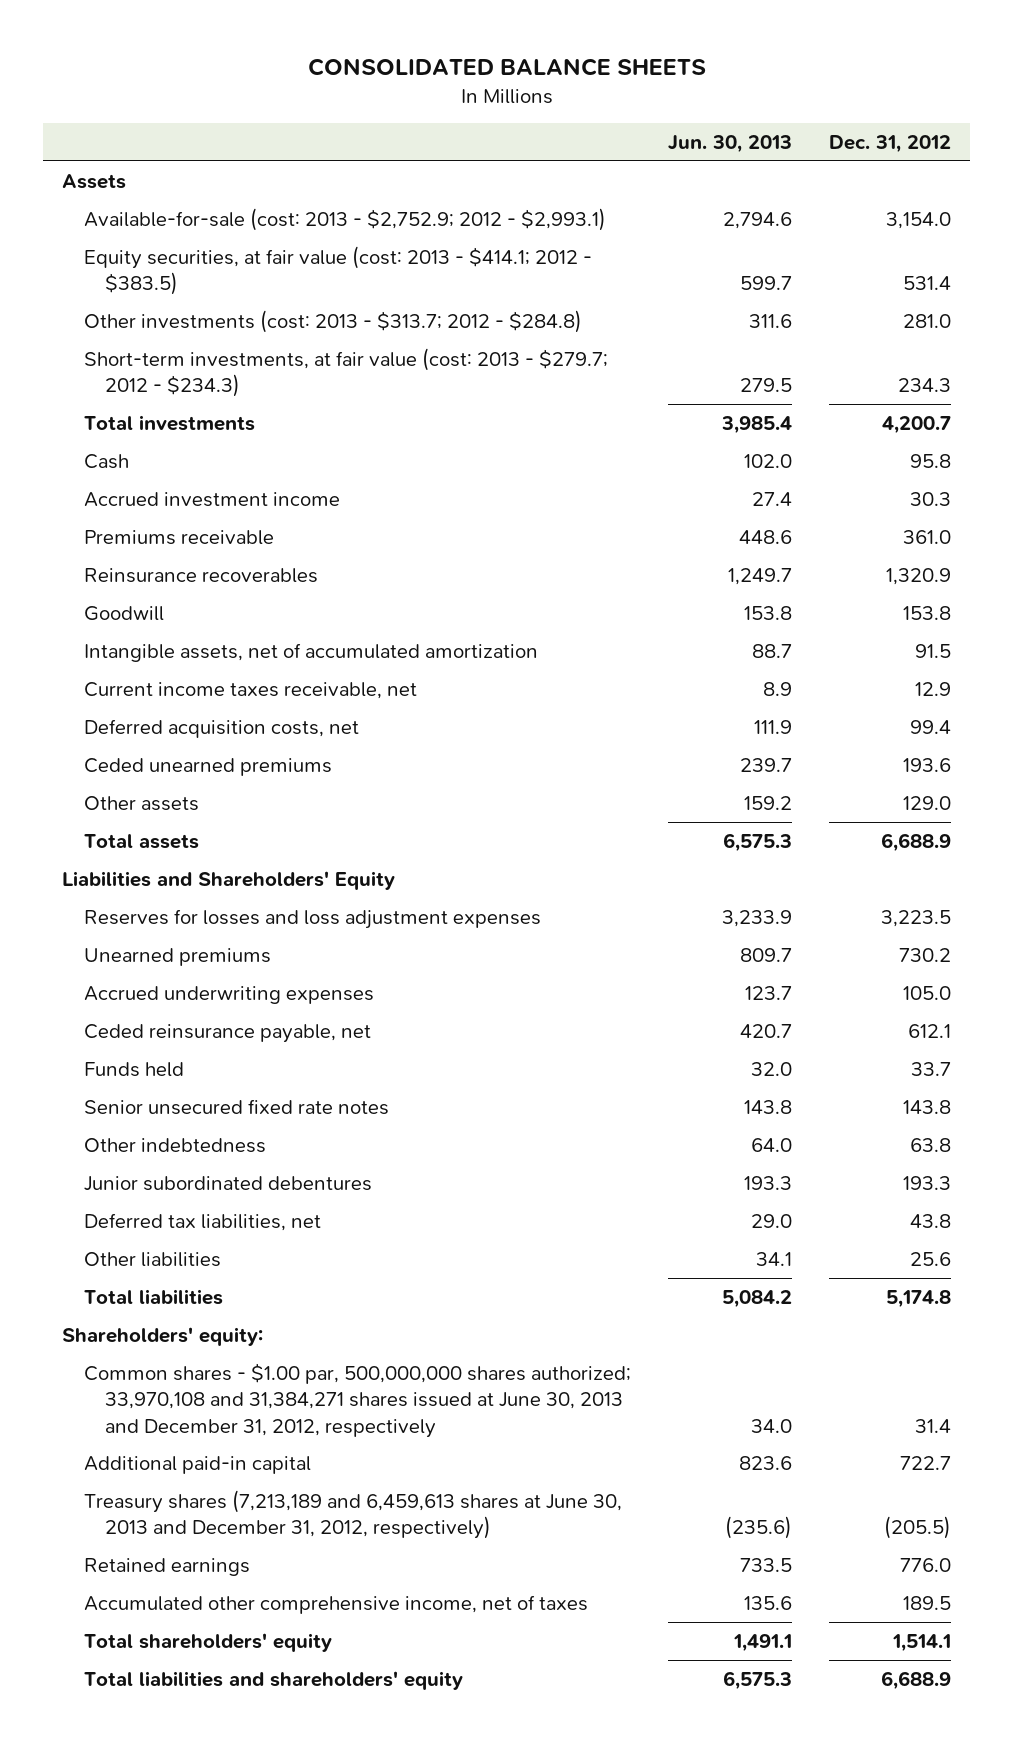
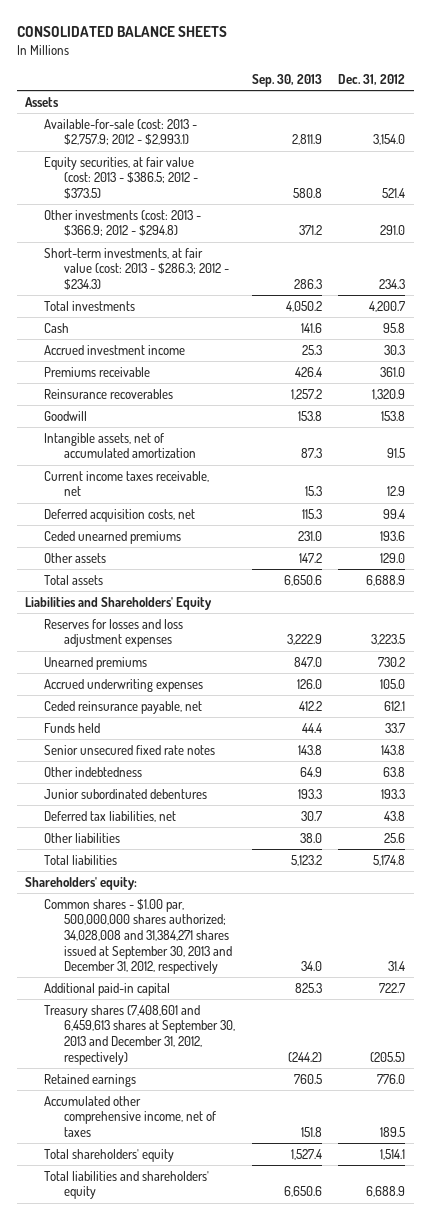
- | Jun. 30, 2013 | Dec. 31, 2012
+ | Sep. 30, 2013 | Dec. 31, 2012
- Available-for-sale (cost: 2013 - $2,752.9; 2012 - $2,993.1) | 2,794.6 | 3,154.0
- Equity securities, at fair value (cost: 2013 - $414.1; 2012 - $383.5) | 599.7 | 531.4
- Other investments (cost: 2013 - $313.7; 2012 - $284.8) | 311.6 | 281.0
- Short-term investments, at fair value (cost: 2013 - $279.7; 2012 - $234.3) | 279.5 | 234.3
+ Available-for-sale (cost: 2013 - $2,757.9; 2012 - $2,993.1) | 2,811.9 | 3,154.0
+ Equity securities, at fair value (cost: 2013 - $386.5; 2012 - $373.5) | 580.8 | 521.4
+ Other investments (cost: 2013 - $366.9; 2012 - $294.8) | 371.2 | 291.0
+ Short-term investments, at fair value (cost: 2013 - $286.3; 2012 - $234.3) | 286.3 | 234.3
- Common shares - $1.00 par, 500,000,000 shares authorized; 33,970,108 and 31,384,271 shares issued at June 30, 2013 and December 31, 2012, respectively | 34.0 | 31.4
+ Common shares - $1.00 par, 500,000,000 shares authorized; 34,028,008 and 31,384,271 shares issued at September 30, 2013 and December 31, 2012, respectively | 34.0 | 31.4
- Treasury shares (7,213,189 and 6,459,613 shares at June 30, 2013 and December 31, 2012, respectively) | (235.6) | (205.5)
+ Treasury shares (7,408,601 and 6,459,613 shares at September 30, 2013 and December 31, 2012, respectively) | (244.2) | (205.5)

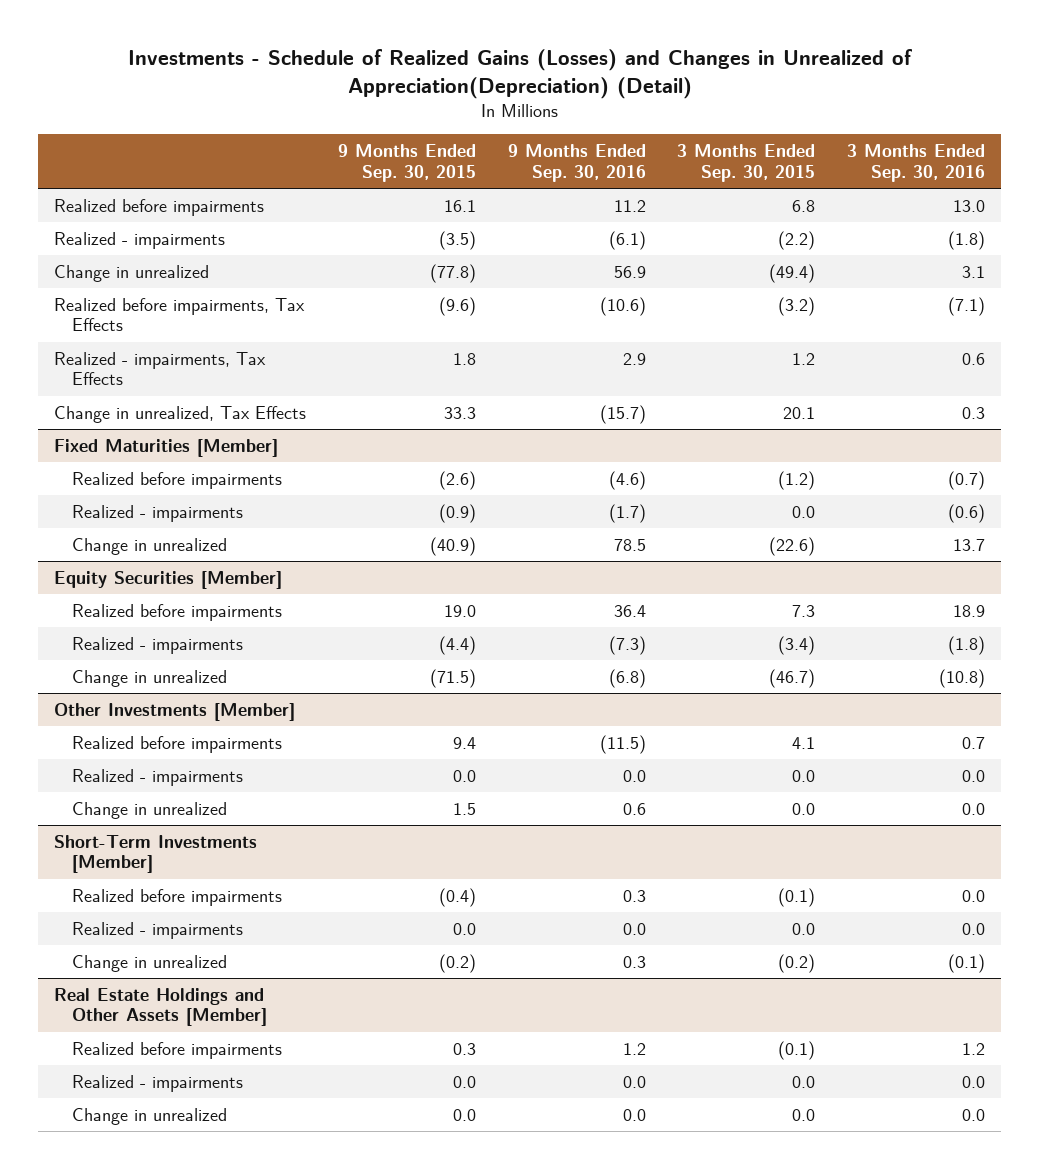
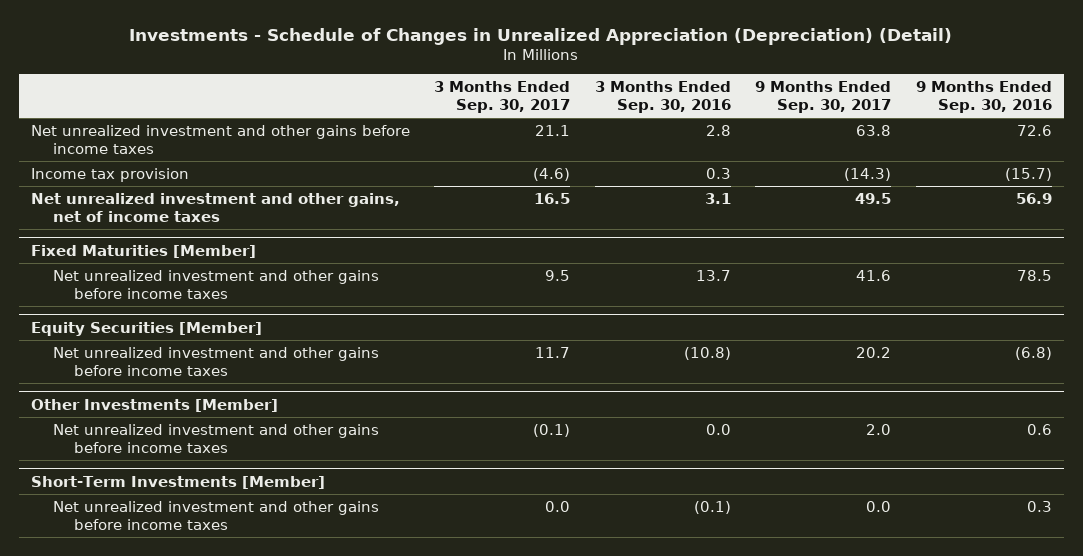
- Investments - Schedule of Realized Gains (Losses) and Changes in Unrealized of Appreciation(Depreciation) (Detail)
+ Investments - Schedule of Changes in Unrealized Appreciation (Depreciation) (Detail)
- | 9 Months Ended Sep. 30, 2015 | 9 Months Ended Sep. 30, 2016 | 3 Months Ended Sep. 30, 2015 | 3 Months Ended Sep. 30, 2016
+ | 3 Months Ended Sep. 30, 2017 | 3 Months Ended Sep. 30, 2016 | 9 Months Ended Sep. 30, 2017 | 9 Months Ended Sep. 30, 2016
- Realized before impairments | 16.1 | 11.2 | 6.8 | 13.0
- Realized - impairments | (3.5) | (6.1) | (2.2) | (1.8)
- Change in unrealized | (77.8) | 56.9 | (49.4) | 3.1
- Realized before impairments, Tax Effects | (9.6) | (10.6) | (3.2) | (7.1)
- Realized - impairments, Tax Effects | 1.8 | 2.9 | 1.2 | 0.6
- Change in unrealized, Tax Effects | 33.3 | (15.7) | 20.1 | 0.3
+ Net unrealized investment and other gains before income taxes | 21.1 | 2.8 | 63.8 | 72.6
+ Income tax provision | (4.6) | 0.3 | (14.3) | (15.7)
+ Net unrealized investment and other gains, net of income taxes | 16.5 | 3.1 | 49.5 | 56.9
@ Fixed Maturities [Member]
- Realized before impairments | (2.6) | (4.6) | (1.2) | (0.7)
- Realized - impairments | (0.9) | (1.7) | 0.0 | (0.6)
- Change in unrealized | (40.9) | 78.5 | (22.6) | 13.7
+ Net unrealized investment and other gains before income taxes | 9.5 | 13.7 | 41.6 | 78.5
@ Equity Securities [Member]
- Realized before impairments | 19.0 | 36.4 | 7.3 | 18.9
- Realized - impairments | (4.4) | (7.3) | (3.4) | (1.8)
- Change in unrealized | (71.5) | (6.8) | (46.7) | (10.8)
+ Net unrealized investment and other gains before income taxes | 11.7 | (10.8) | 20.2 | (6.8)
@ Other Investments [Member]
- Realized before impairments | 9.4 | (11.5) | 4.1 | 0.7
- Realized - impairments | 0.0 | 0.0 | 0.0 | 0.0
- Change in unrealized | 1.5 | 0.6 | 0.0 | 0.0
+ Net unrealized investment and other gains before income taxes | (0.1) | 0.0 | 2.0 | 0.6
@ Short-Term Investments [Member]
- Realized before impairments | (0.4) | 0.3 | (0.1) | 0.0
- Realized - impairments | 0.0 | 0.0 | 0.0 | 0.0
- Change in unrealized | (0.2) | 0.3 | (0.2) | (0.1)
- Real Estate Holdings and Other Assets [Member]
- Realized before impairments | 0.3 | 1.2 | (0.1) | 1.2
- Realized - impairments | 0.0 | 0.0 | 0.0 | 0.0
- Change in unrealized | 0.0 | 0.0 | 0.0 | 0.0
@ Short-Term Investments [Member]
+ Net unrealized investment and other gains before income taxes | 0.0 | (0.1) | 0.0 | 0.3

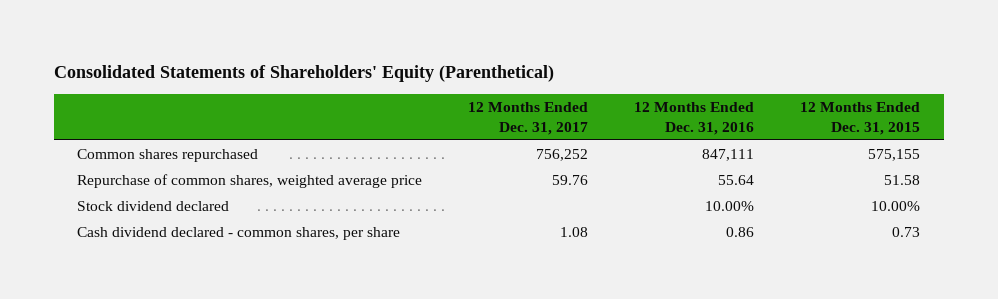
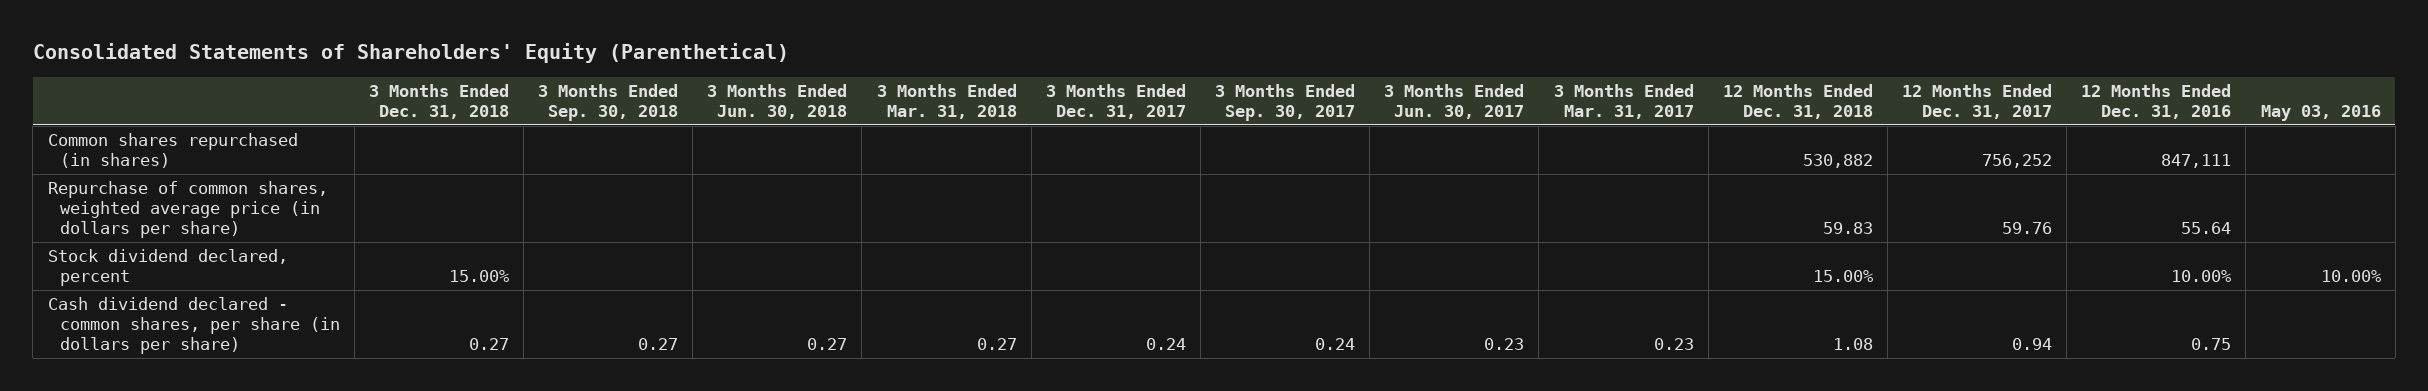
- | 12 Months Ended Dec. 31, 2017 | 12 Months Ended Dec. 31, 2016 | 12 Months Ended Dec. 31, 2015
+ | 3 Months Ended Dec. 31, 2018 | 3 Months Ended Sep. 30, 2018 | 3 Months Ended Jun. 30, 2018 | 3 Months Ended Mar. 31, 2018 | 3 Months Ended Dec. 31, 2017 | 3 Months Ended Sep. 30, 2017 | 3 Months Ended Jun. 30, 2017 | 3 Months Ended Mar. 31, 2017 | 12 Months Ended Dec. 31, 2018 | 12 Months Ended Dec. 31, 2017 | 12 Months Ended Dec. 31, 2016 | May 03, 2016
- Common shares repurchased | 756,252 | 847,111 | 575,155
- Repurchase of common shares, weighted average price | 59.76 | 55.64 | 51.58
- Stock dividend declared | | 10.00% | 10.00%
- Cash dividend declared - common shares, per share | 1.08 | 0.86 | 0.73
+ Common shares repurchased (in shares) | | | | | | | | | 530,882 | 756,252 | 847,111 |
+ Repurchase of common shares, weighted average price (in dollars per share) | | | | | | | | | 59.83 | 59.76 | 55.64 |
+ Stock dividend declared, percent | 15.00% | | | | | | | | 15.00% | | 10.00% | 10.00%
+ Cash dividend declared - common shares, per share (in dollars per share) | 0.27 | 0.27 | 0.27 | 0.27 | 0.24 | 0.24 | 0.23 | 0.23 | 1.08 | 0.94 | 0.75 |

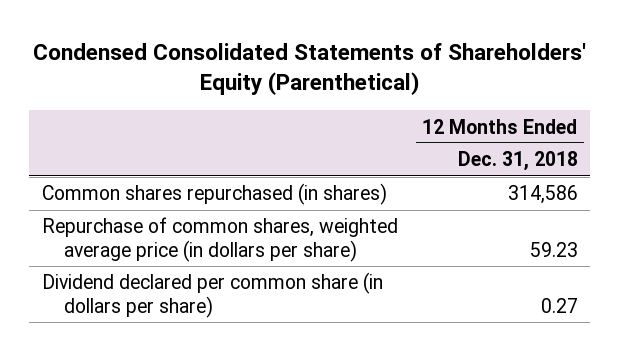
- Consolidated Statements of Shareholders' Equity (Parenthetical)
+ Condensed Consolidated Statements of Shareholders' Equity (Parenthetical)
- | 3 Months Ended Dec. 31, 2018 | 3 Months Ended Sep. 30, 2018 | 3 Months Ended Jun. 30, 2018 | 3 Months Ended Mar. 31, 2018 | 3 Months Ended Dec. 31, 2017 | 3 Months Ended Sep. 30, 2017 | 3 Months Ended Jun. 30, 2017 | 3 Months Ended Mar. 31, 2017 | 12 Months Ended Dec. 31, 2018 | 12 Months Ended Dec. 31, 2017 | 12 Months Ended Dec. 31, 2016 | May 03, 2016
+ | 12 Months Ended Dec. 31, 2018
- Common shares repurchased (in shares) | | | | | | | | | 530,882 | 756,252 | 847,111 |
- Repurchase of common shares, weighted average price (in dollars per share) | | | | | | | | | 59.83 | 59.76 | 55.64 |
- Stock dividend declared, percent | 15.00% | | | | | | | | 15.00% | | 10.00% | 10.00%
- Cash dividend declared - common shares, per share (in dollars per share) | 0.27 | 0.27 | 0.27 | 0.27 | 0.24 | 0.24 | 0.23 | 0.23 | 1.08 | 0.94 | 0.75 |
+ Common shares repurchased (in shares) | 314,586
+ Repurchase of common shares, weighted average price (in dollars per share) | 59.23
+ Dividend declared per common share (in dollars per share) | 0.27

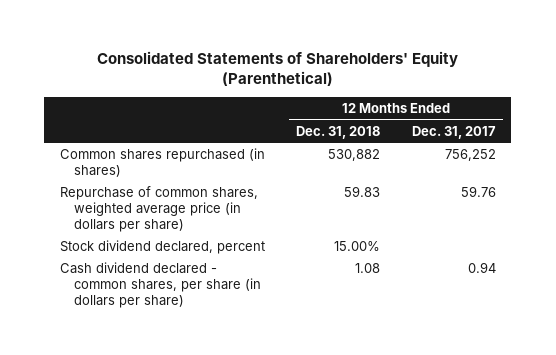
- Condensed Consolidated Statements of Shareholders' Equity (Parenthetical)
+ Consolidated Statements of Shareholders' Equity (Parenthetical)
- | 12 Months Ended Dec. 31, 2018
+ | 12 Months Ended Dec. 31, 2018 | 12 Months Ended Dec. 31, 2017
- Common shares repurchased (in shares) | 314,586
- Repurchase of common shares, weighted average price (in dollars per share) | 59.23
- Dividend declared per common share (in dollars per share) | 0.27
+ Common shares repurchased (in shares) | 530,882 | 756,252
+ Repurchase of common shares, weighted average price (in dollars per share) | 59.83 | 59.76
+ Stock dividend declared, percent | 15.00% |
+ Cash dividend declared - common shares, per share (in dollars per share) | 1.08 | 0.94

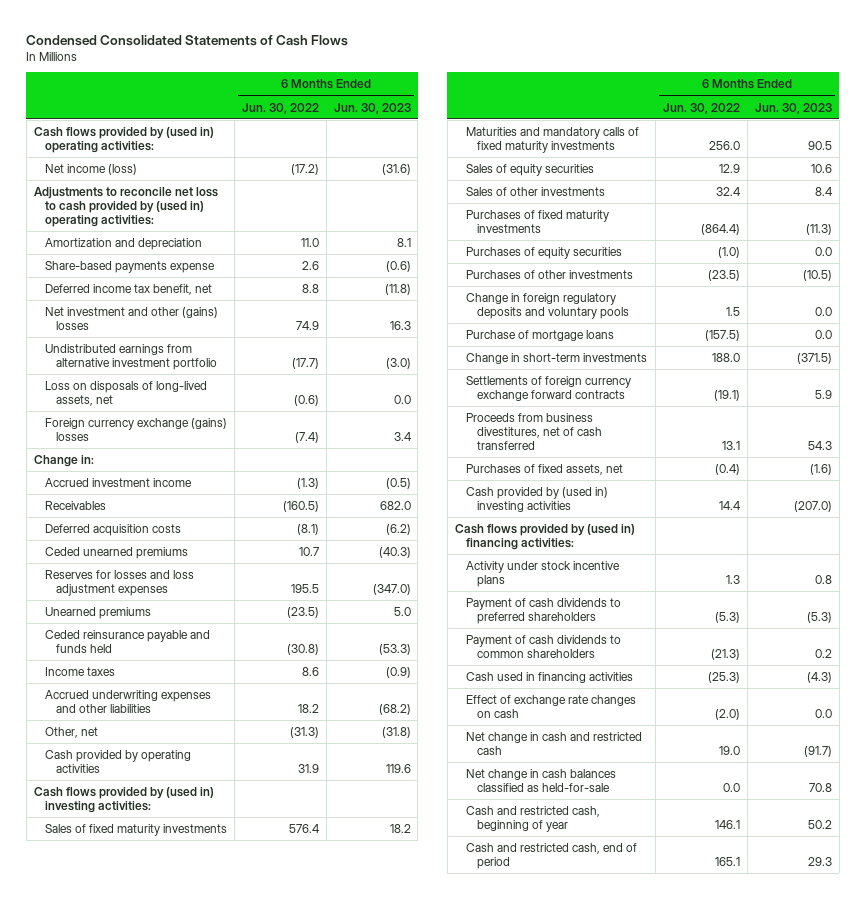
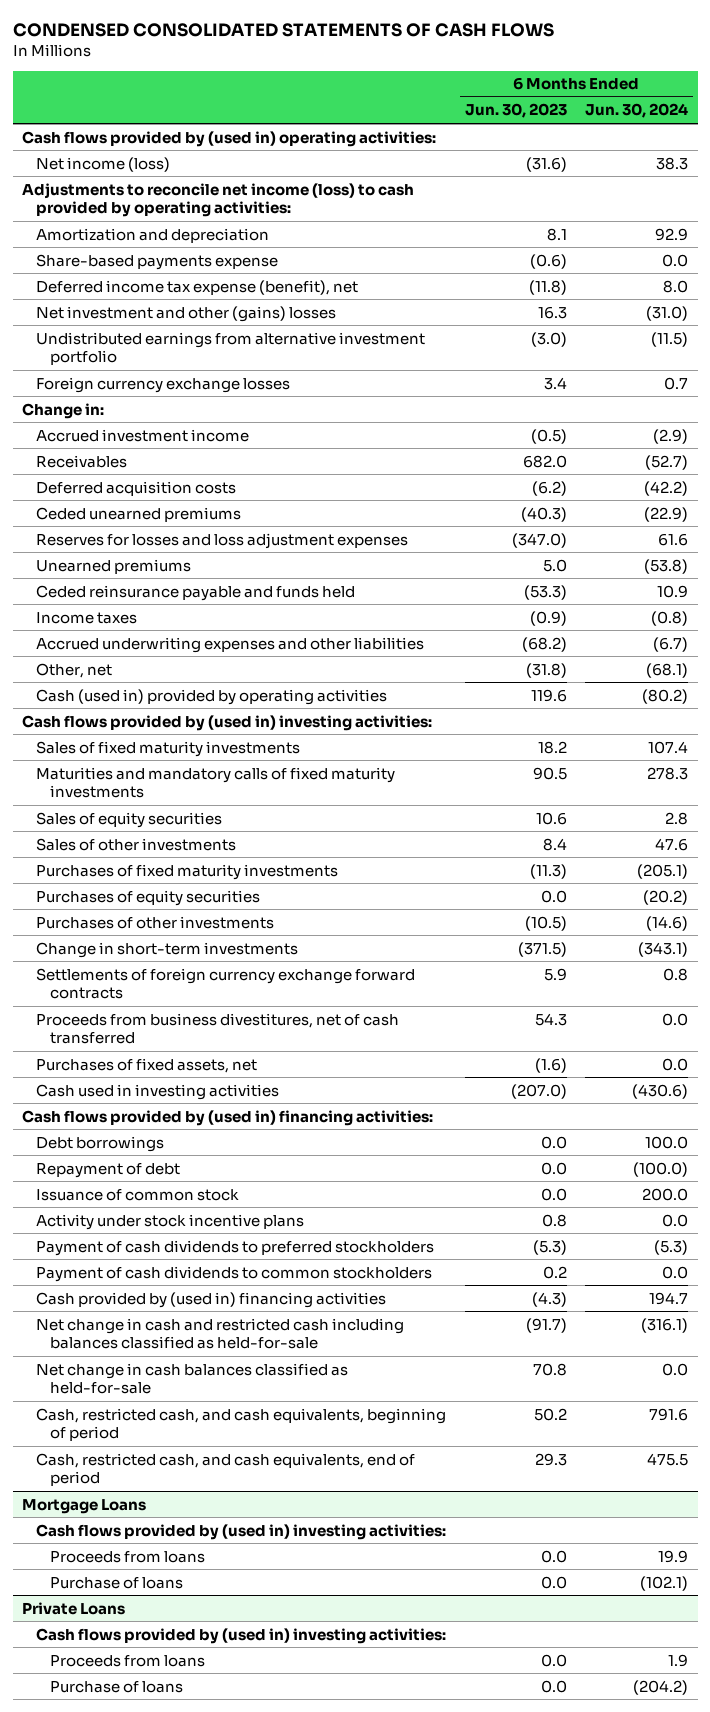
- Condensed Consolidated Statements of Cash Flows
+ CONDENSED CONSOLIDATED STATEMENTS OF CASH FLOWS
- | 6 Months Ended Jun. 30, 2022 | 6 Months Ended Jun. 30, 2023
+ | 6 Months Ended Jun. 30, 2023 | 6 Months Ended Jun. 30, 2024
- Adjustments to reconcile net loss to cash provided by (used in) operating activities:
+ Adjustments to reconcile net income (loss) to cash provided by operating activities:
- Deferred income tax benefit, net | 8.8 | (11.8)
+ Deferred income tax expense (benefit), net | (11.8) | 8.0
- Loss on disposals of long-lived assets, net | (0.6) | 0.0
- Foreign currency exchange (gains) losses | (7.4) | 3.4
+ Foreign currency exchange losses | 3.4 | 0.7
- Cash provided by operating activities | 31.9 | 119.6
+ Cash (used in) provided by operating activities | 119.6 | (80.2)
- Change in foreign regulatory deposits and voluntary pools | 1.5 | 0.0
- Purchase of mortgage loans | (157.5) | 0.0
- Cash provided by (used in) investing activities | 14.4 | (207.0)
+ Cash used in investing activities | (207.0) | (430.6)
+ Debt borrowings | 0.0 | 100.0
+ Repayment of debt | 0.0 | (100.0)
+ Issuance of common stock | 0.0 | 200.0
- Payment of cash dividends to preferred shareholders | (5.3) | (5.3)
- Payment of cash dividends to common shareholders | (21.3) | 0.2
- Cash used in financing activities | (25.3) | (4.3)
- Effect of exchange rate changes on cash | (2.0) | 0.0
- Net change in cash and restricted cash | 19.0 | (91.7)
+ Payment of cash dividends to preferred stockholders | (5.3) | (5.3)
+ Payment of cash dividends to common stockholders | 0.2 | 0.0
+ Cash provided by (used in) financing activities | (4.3) | 194.7
+ Net change in cash and restricted cash including balances classified as held-for-sale | (91.7) | (316.1)
- Cash and restricted cash, beginning of year | 146.1 | 50.2
- Cash and restricted cash, end of period | 165.1 | 29.3
+ Cash, restricted cash, and cash equivalents, beginning of period | 50.2 | 791.6
+ Cash, restricted cash, and cash equivalents, end of period | 29.3 | 475.5
+ Mortgage Loans
+ Cash flows provided by (used in) investing activities:
+ Proceeds from loans | 0.0 | 19.9
+ Purchase of loans | 0.0 | (102.1)
+ Private Loans
+ Cash flows provided by (used in) investing activities:
+ Proceeds from loans | 0.0 | 1.9
+ Purchase of loans | 0.0 | (204.2)

